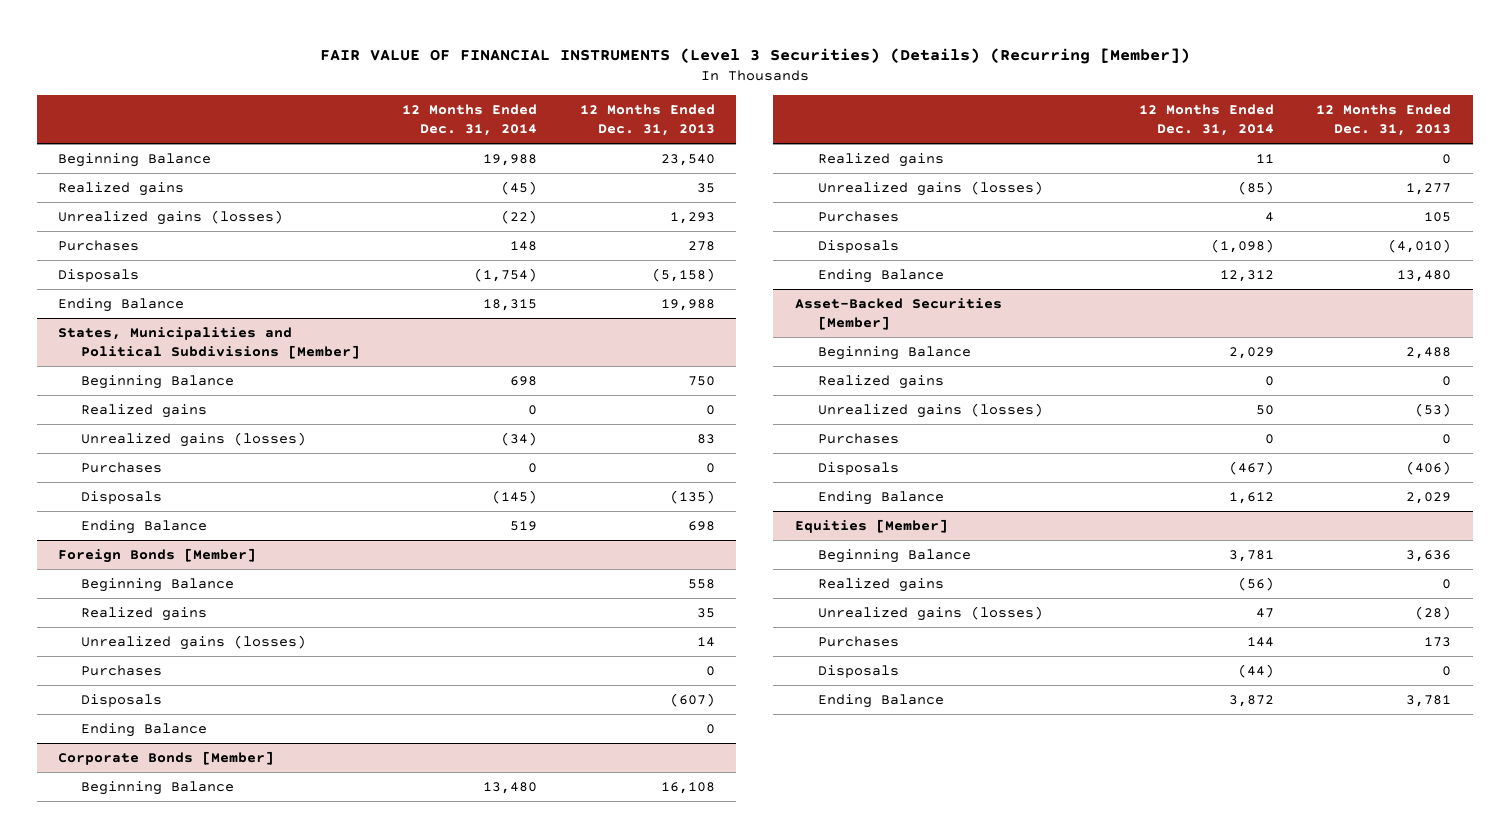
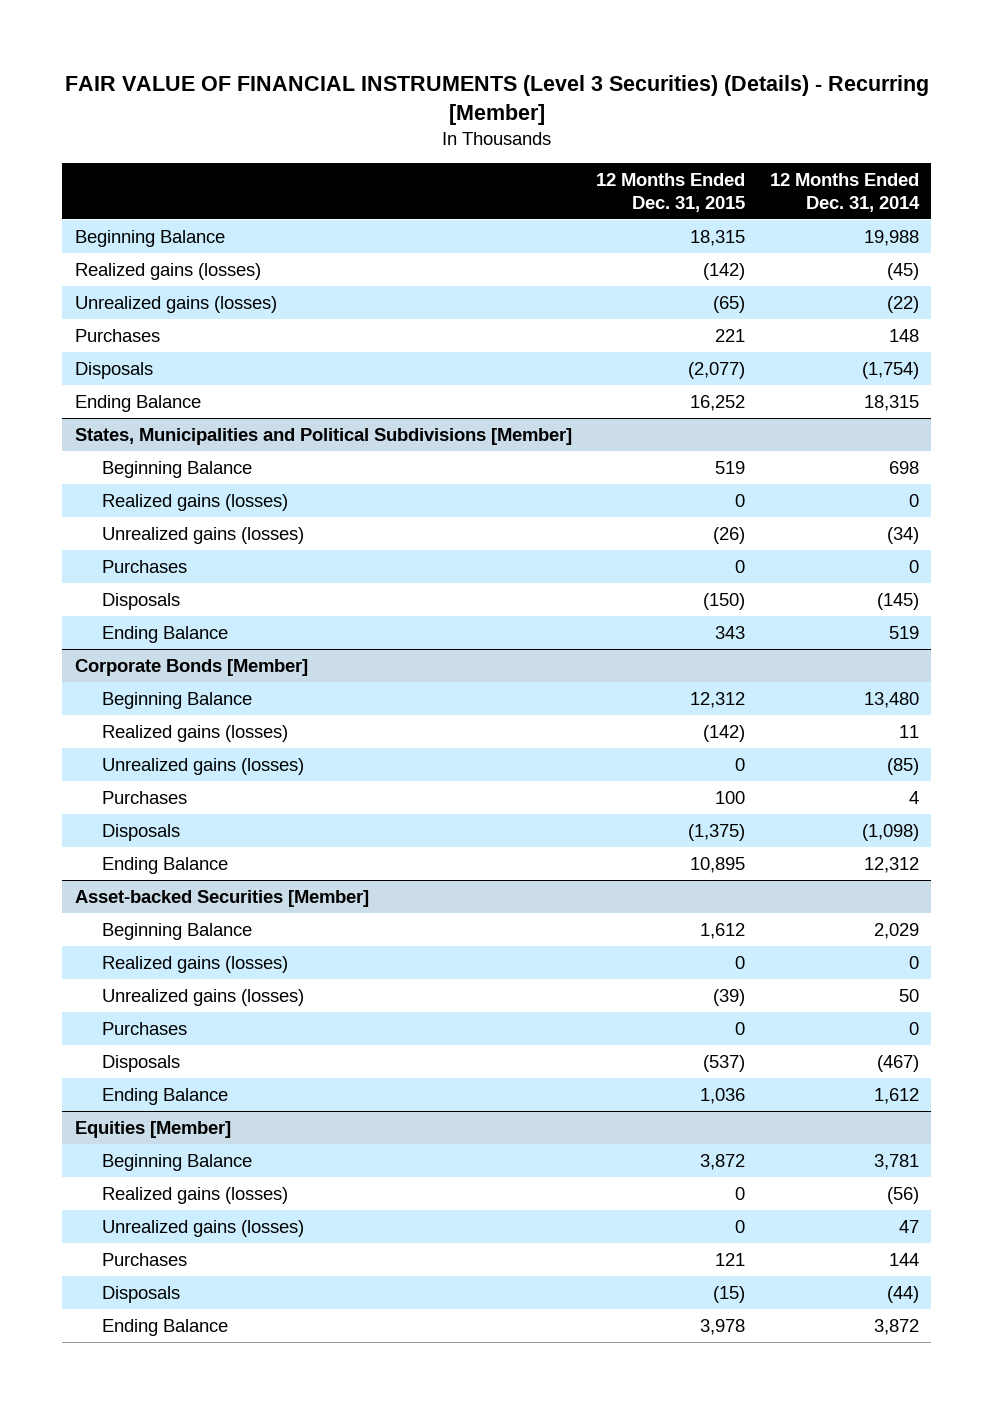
- FAIR VALUE OF FINANCIAL INSTRUMENTS (Level 3 Securities) (Details) (Recurring [Member])
+ FAIR VALUE OF FINANCIAL INSTRUMENTS (Level 3 Securities) (Details) - Recurring [Member]
- | 12 Months Ended Dec. 31, 2014 | 12 Months Ended Dec. 31, 2013
+ | 12 Months Ended Dec. 31, 2015 | 12 Months Ended Dec. 31, 2014
- Realized gains | (45) | 35
+ Realized gains (losses) | (142) | (45)
@ States, Municipalities and Political Subdivisions [Member]
- Realized gains | 0 | 0
+ Realized gains (losses) | 0 | 0
- Foreign Bonds [Member]
- Beginning Balance | | 558
- Realized gains | | 35
- Unrealized gains (losses) | | 14
- Purchases | | 0
- Disposals | | (607)
- Ending Balance | | 0
@ Corporate Bonds [Member]
- Realized gains | 11 | 0
+ Realized gains (losses) | (142) | 11
- Asset-Backed Securities [Member]
+ Asset-backed Securities [Member]
- Realized gains | 0 | 0
+ Realized gains (losses) | 0 | 0
@ Equities [Member]
- Realized gains | (56) | 0
+ Realized gains (losses) | 0 | (56)

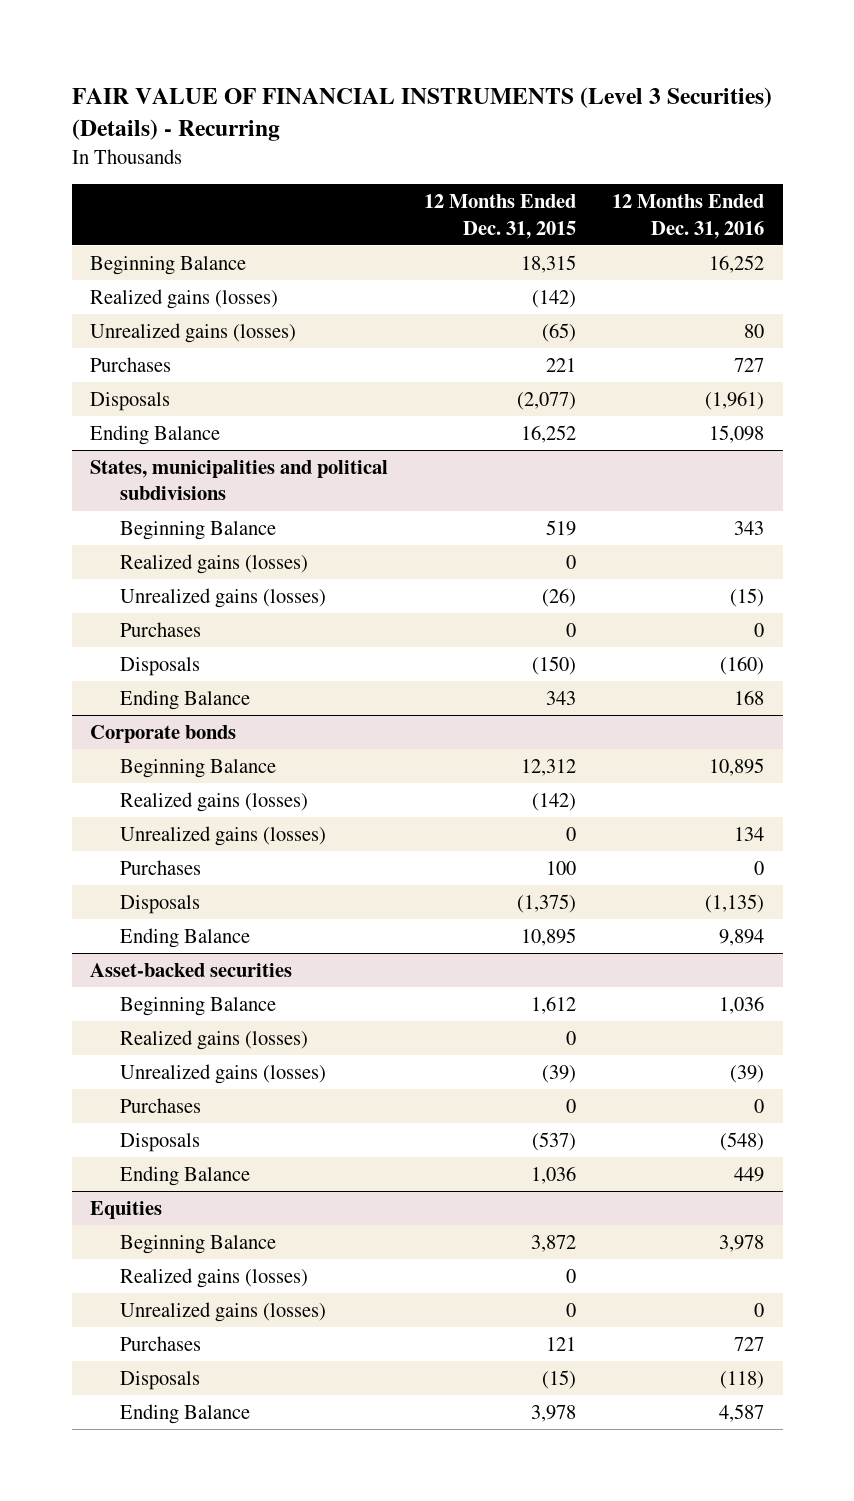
- FAIR VALUE OF FINANCIAL INSTRUMENTS (Level 3 Securities) (Details) - Recurring [Member]
+ FAIR VALUE OF FINANCIAL INSTRUMENTS (Level 3 Securities) (Details) - Recurring
- | 12 Months Ended Dec. 31, 2015 | 12 Months Ended Dec. 31, 2014
+ | 12 Months Ended Dec. 31, 2015 | 12 Months Ended Dec. 31, 2016
- States, Municipalities and Political Subdivisions [Member]
+ States, municipalities and political subdivisions
- Corporate Bonds [Member]
+ Corporate bonds
- Asset-backed Securities [Member]
+ Asset-backed securities
- Equities [Member]
+ Equities

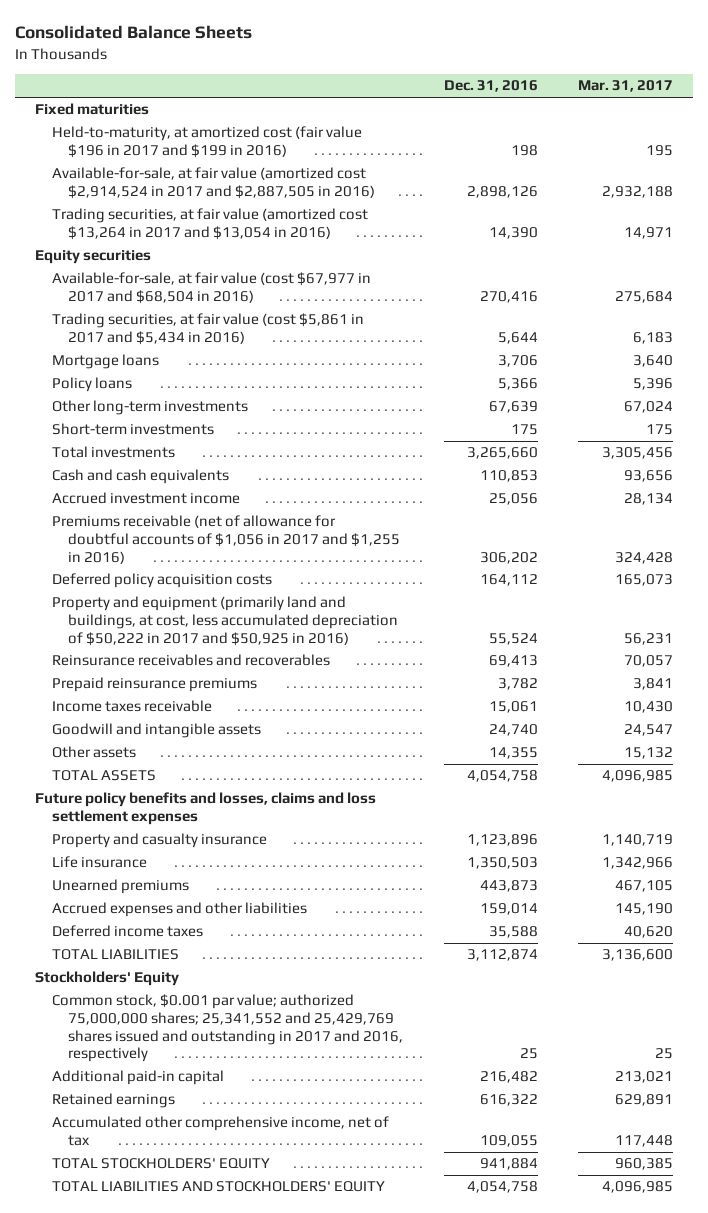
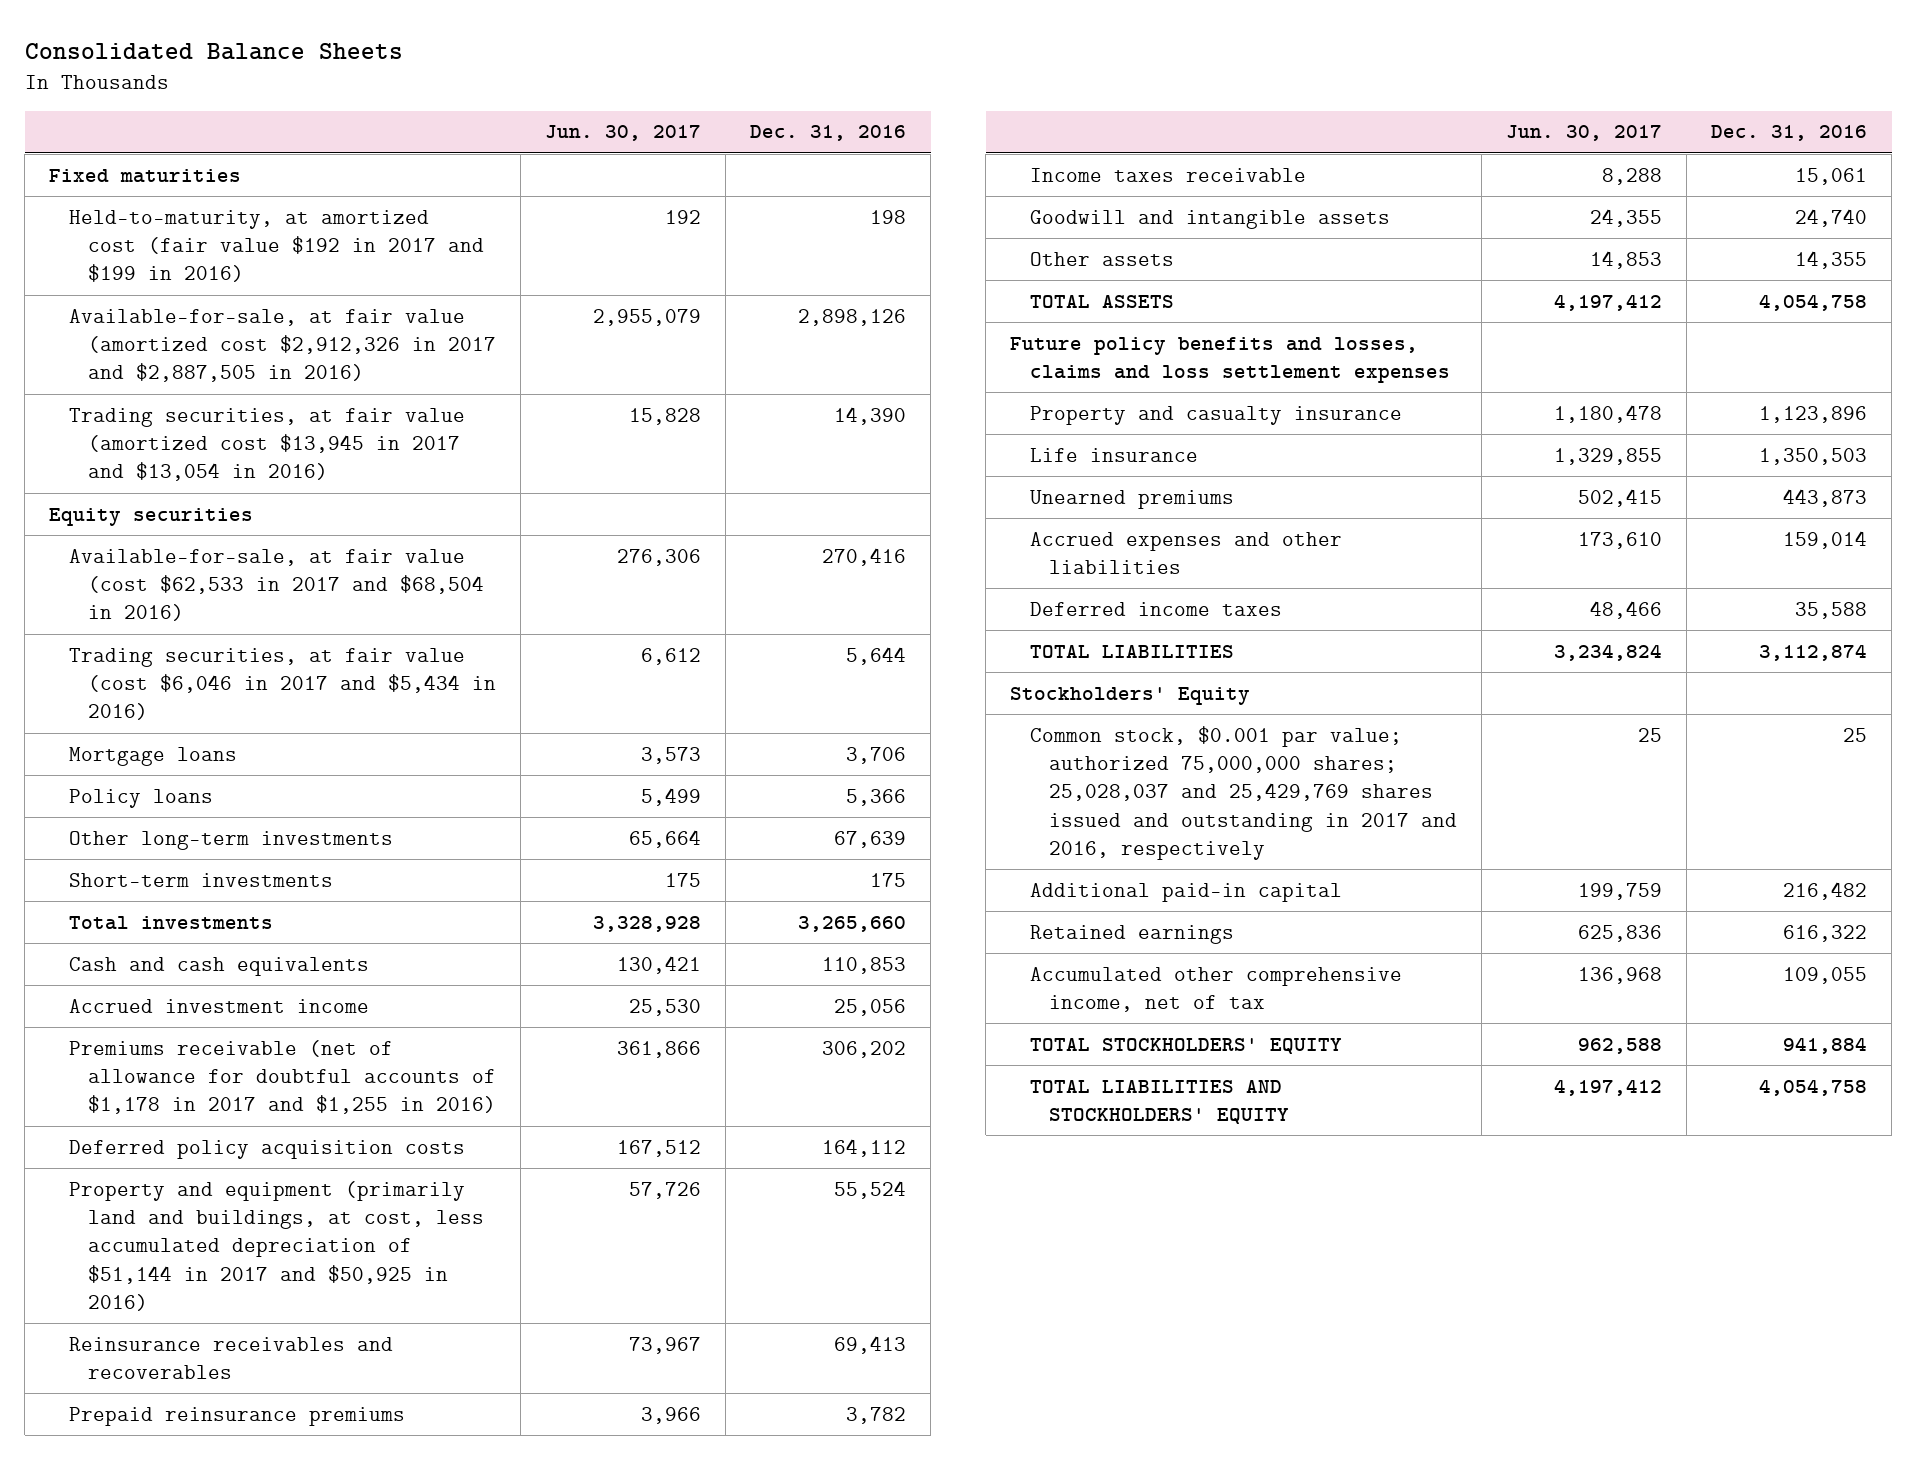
- | Dec. 31, 2016 | Mar. 31, 2017
+ | Jun. 30, 2017 | Dec. 31, 2016
- Held-to-maturity, at amortized cost (fair value $196 in 2017 and $199 in 2016) | 198 | 195
- Available-for-sale, at fair value (amortized cost $2,914,524 in 2017 and $2,887,505 in 2016) | 2,898,126 | 2,932,188
- Trading securities, at fair value (amortized cost $13,264 in 2017 and $13,054 in 2016) | 14,390 | 14,971
+ Held-to-maturity, at amortized cost (fair value $192 in 2017 and $199 in 2016) | 192 | 198
+ Available-for-sale, at fair value (amortized cost $2,912,326 in 2017 and $2,887,505 in 2016) | 2,955,079 | 2,898,126
+ Trading securities, at fair value (amortized cost $13,945 in 2017 and $13,054 in 2016) | 15,828 | 14,390
- Available-for-sale, at fair value (cost $67,977 in 2017 and $68,504 in 2016) | 270,416 | 275,684
- Trading securities, at fair value (cost $5,861 in 2017 and $5,434 in 2016) | 5,644 | 6,183
+ Available-for-sale, at fair value (cost $62,533 in 2017 and $68,504 in 2016) | 276,306 | 270,416
+ Trading securities, at fair value (cost $6,046 in 2017 and $5,434 in 2016) | 6,612 | 5,644
- Premiums receivable (net of allowance for doubtful accounts of $1,056 in 2017 and $1,255 in 2016) | 306,202 | 324,428
+ Premiums receivable (net of allowance for doubtful accounts of $1,178 in 2017 and $1,255 in 2016) | 361,866 | 306,202
- Property and equipment (primarily land and buildings, at cost, less accumulated depreciation of $50,222 in 2017 and $50,925 in 2016) | 55,524 | 56,231
+ Property and equipment (primarily land and buildings, at cost, less accumulated depreciation of $51,144 in 2017 and $50,925 in 2016) | 57,726 | 55,524
- Common stock, $0.001 par value; authorized 75,000,000 shares; 25,341,552 and 25,429,769 shares issued and outstanding in 2017 and 2016, respectively | 25 | 25
+ Common stock, $0.001 par value; authorized 75,000,000 shares; 25,028,037 and 25,429,769 shares issued and outstanding in 2017 and 2016, respectively | 25 | 25

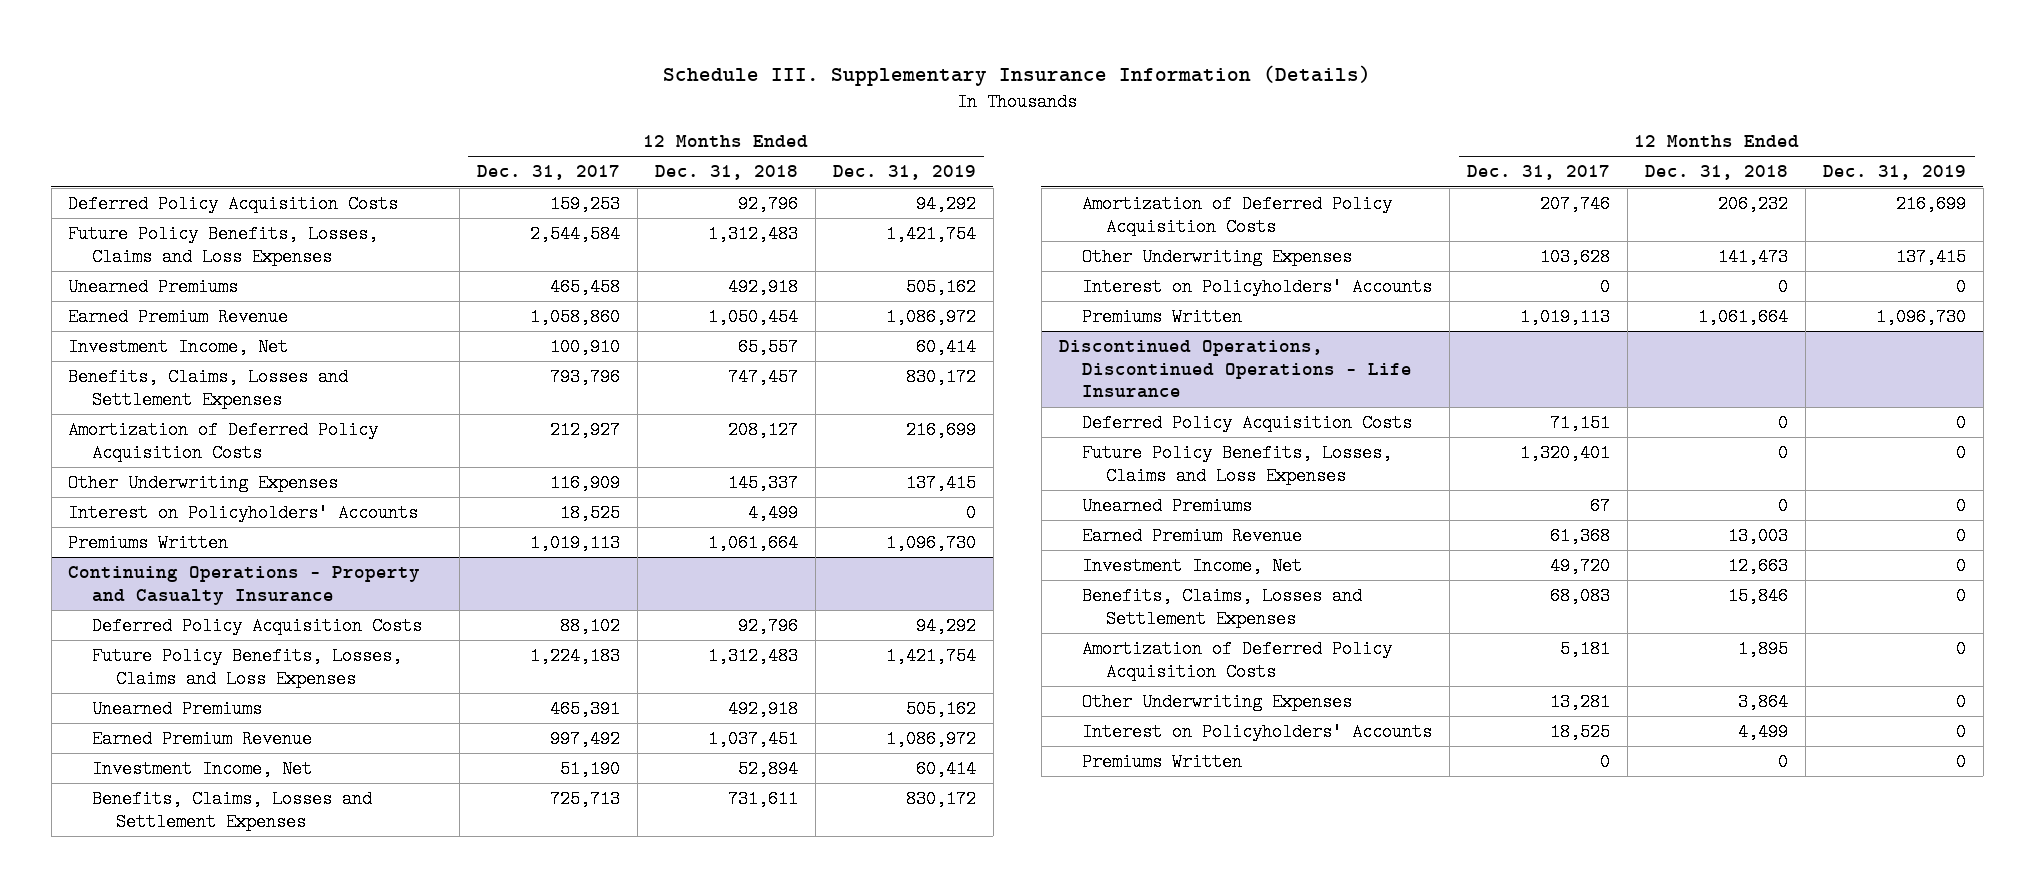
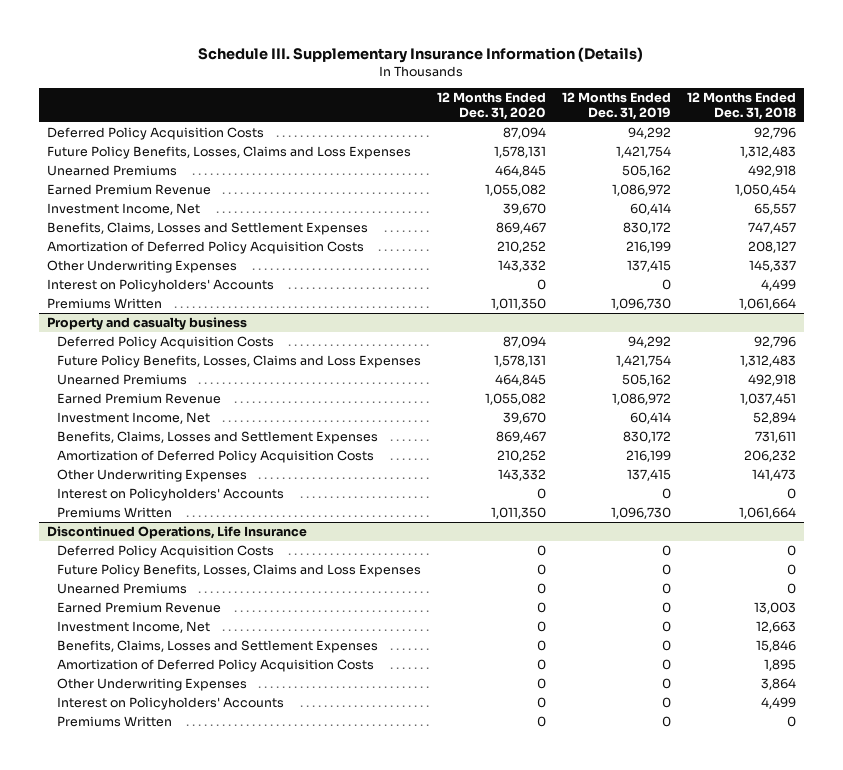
- | 12 Months Ended Dec. 31, 2017 | 12 Months Ended Dec. 31, 2018 | 12 Months Ended Dec. 31, 2019
+ | 12 Months Ended Dec. 31, 2020 | 12 Months Ended Dec. 31, 2019 | 12 Months Ended Dec. 31, 2018
- Amortization of Deferred Policy Acquisition Costs | 212,927 | 208,127 | 216,699
+ Amortization of Deferred Policy Acquisition Costs | 210,252 | 216,199 | 208,127
- Continuing Operations - Property and Casualty Insurance
+ Property and casualty business
- Amortization of Deferred Policy Acquisition Costs | 207,746 | 206,232 | 216,699
+ Amortization of Deferred Policy Acquisition Costs | 210,252 | 216,199 | 206,232
- Discontinued Operations, Discontinued Operations - Life Insurance
+ Discontinued Operations, Life Insurance

